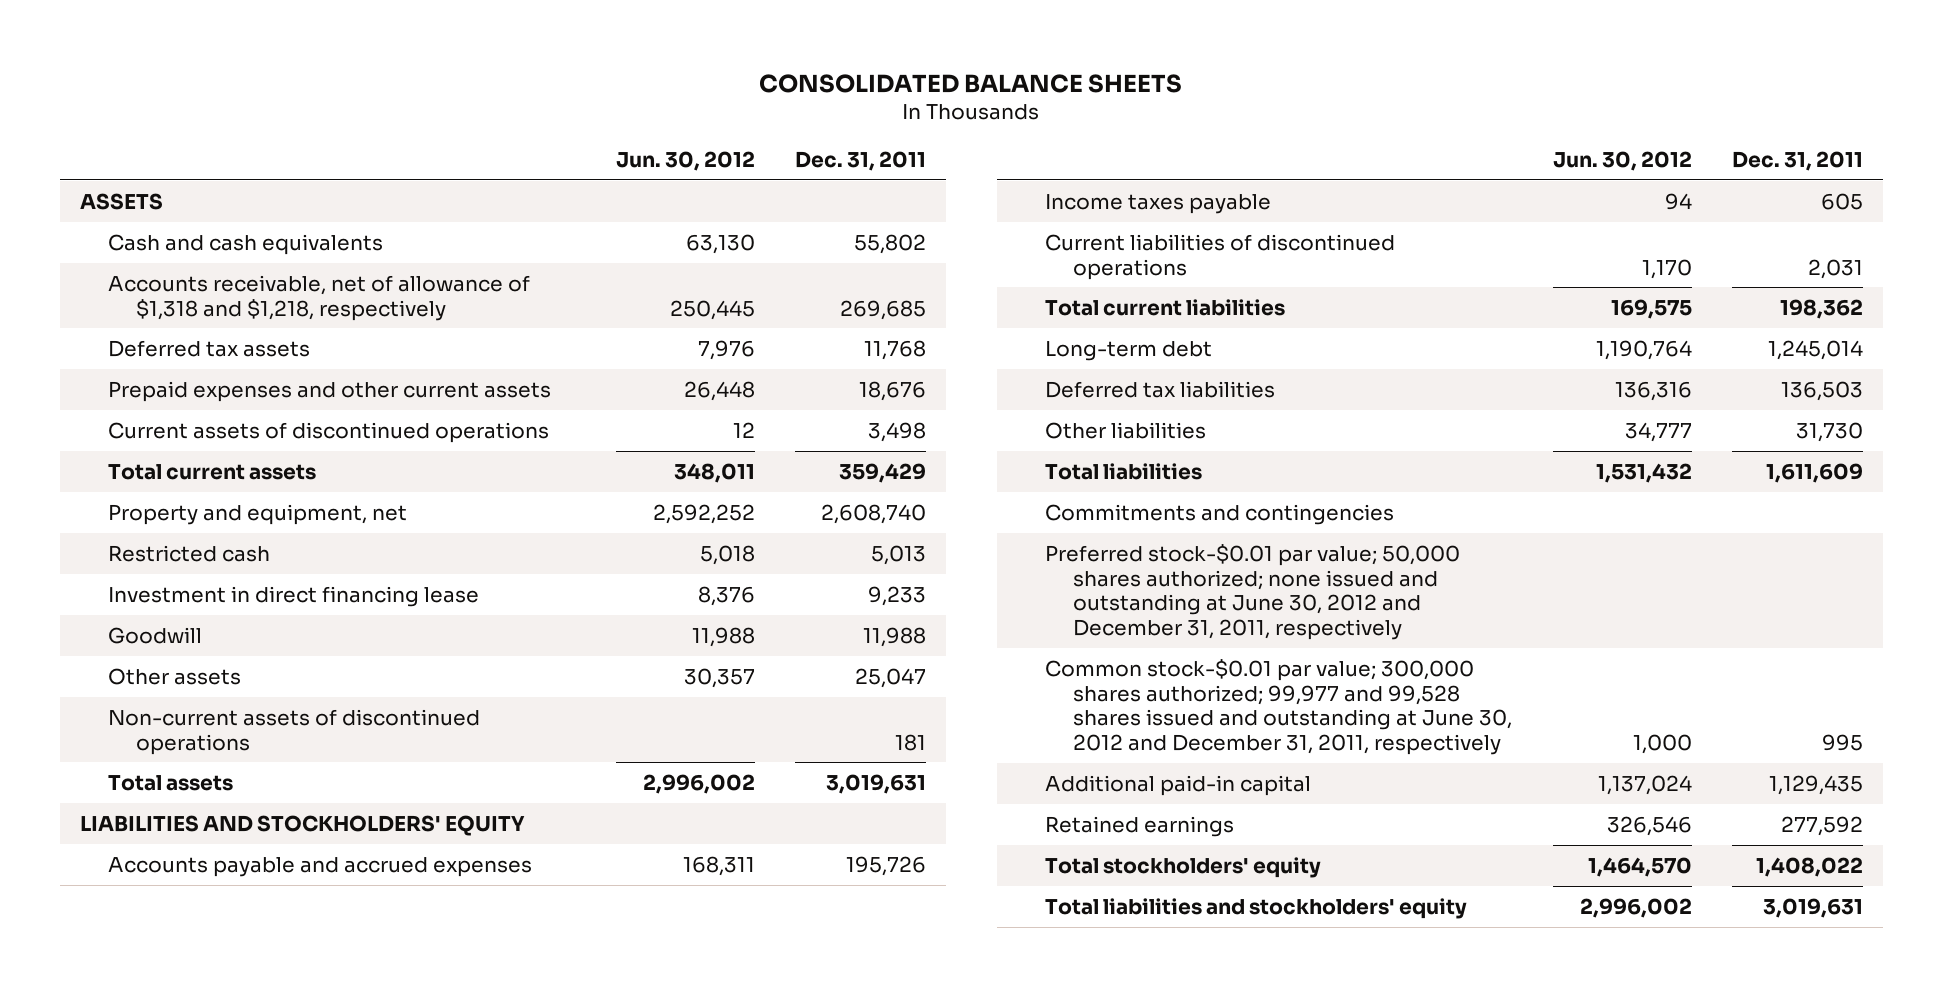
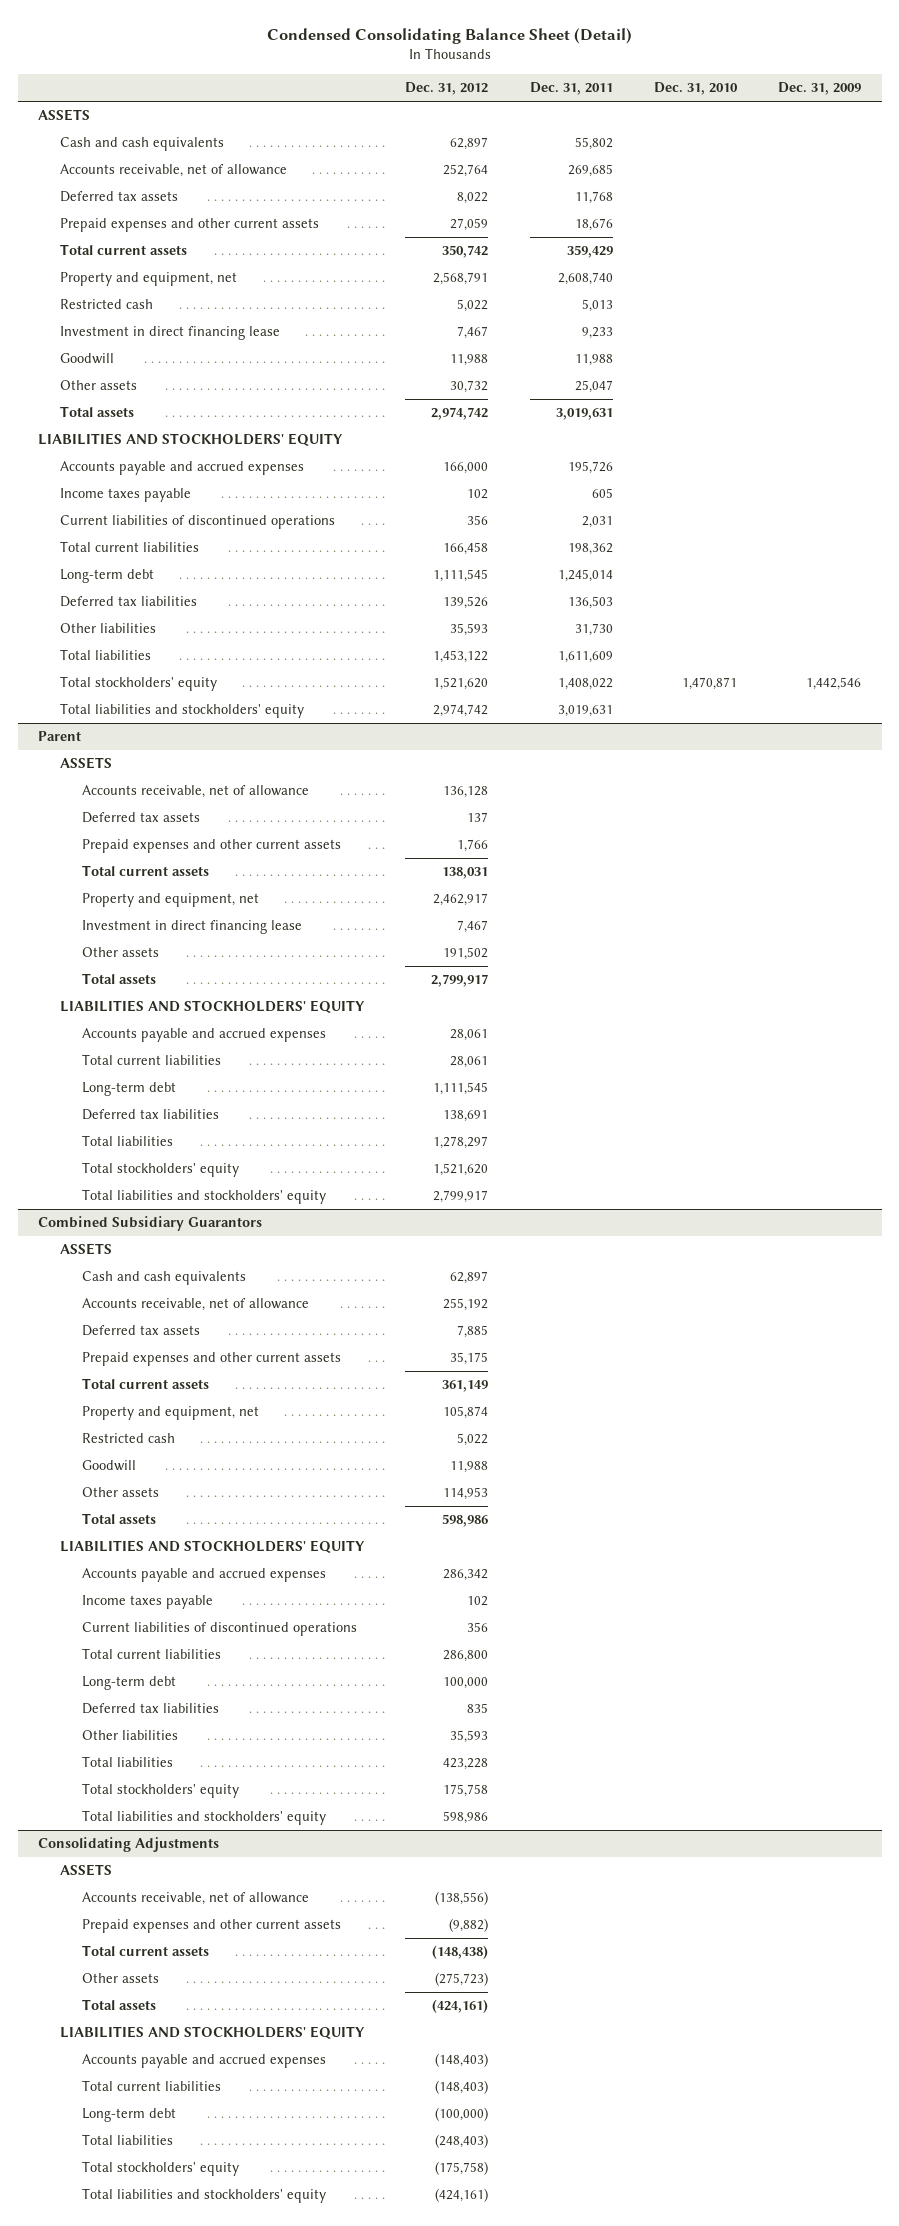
- CONSOLIDATED BALANCE SHEETS
+ Condensed Consolidating Balance Sheet (Detail)
- | Jun. 30, 2012 | Dec. 31, 2011
+ | Dec. 31, 2012 | Dec. 31, 2011 | Dec. 31, 2010 | Dec. 31, 2009
- Accounts receivable, net of allowance of $1,318 and $1,218, respectively | 250,445 | 269,685
+ Accounts receivable, net of allowance | 252,764 | 269,685 | |
- Current assets of discontinued operations | 12 | 3,498
- Non-current assets of discontinued operations | | 181
- Commitments and contingencies
- Preferred stock-$0.01 par value; 50,000 shares authorized; none issued and outstanding at June 30, 2012 and December 31, 2011, respectively
- Common stock-$0.01 par value; 300,000 shares authorized; 99,977 and 99,528 shares issued and outstanding at June 30, 2012 and December 31, 2011, respectively | 1,000 | 995
- Additional paid-in capital | 1,137,024 | 1,129,435
- Retained earnings | 326,546 | 277,592
+ Parent
+ ASSETS
+ Accounts receivable, net of allowance | 136,128 | | |
+ Deferred tax assets | 137 | | |
+ Prepaid expenses and other current assets | 1,766 | | |
+ Total current assets | 138,031 | | |
+ Property and equipment, net | 2,462,917 | | |
+ Investment in direct financing lease | 7,467 | | |
+ Other assets | 191,502 | | |
+ Total assets | 2,799,917 | | |
+ LIABILITIES AND STOCKHOLDERS' EQUITY
+ Accounts payable and accrued expenses | 28,061 | | |
+ Total current liabilities | 28,061 | | |
+ Long-term debt | 1,111,545 | | |
+ Deferred tax liabilities | 138,691 | | |
+ Total liabilities | 1,278,297 | | |
+ Total stockholders' equity | 1,521,620 | | |
+ Total liabilities and stockholders' equity | 2,799,917 | | |
+ Combined Subsidiary Guarantors
+ ASSETS
+ Cash and cash equivalents | 62,897 | | |
+ Accounts receivable, net of allowance | 255,192 | | |
+ Deferred tax assets | 7,885 | | |
+ Prepaid expenses and other current assets | 35,175 | | |
+ Total current assets | 361,149 | | |
+ Property and equipment, net | 105,874 | | |
+ Restricted cash | 5,022 | | |
+ Goodwill | 11,988 | | |
+ Other assets | 114,953 | | |
+ Total assets | 598,986 | | |
+ LIABILITIES AND STOCKHOLDERS' EQUITY
+ Accounts payable and accrued expenses | 286,342 | | |
+ Income taxes payable | 102 | | |
+ Current liabilities of discontinued operations | 356 | | |
+ Total current liabilities | 286,800 | | |
+ Long-term debt | 100,000 | | |
+ Deferred tax liabilities | 835 | | |
+ Other liabilities | 35,593 | | |
+ Total liabilities | 423,228 | | |
+ Total stockholders' equity | 175,758 | | |
+ Total liabilities and stockholders' equity | 598,986 | | |
+ Consolidating Adjustments
+ ASSETS
+ Accounts receivable, net of allowance | (138,556) | | |
+ Prepaid expenses and other current assets | (9,882) | | |
+ Total current assets | (148,438) | | |
+ Other assets | (275,723) | | |
+ Total assets | (424,161) | | |
+ LIABILITIES AND STOCKHOLDERS' EQUITY
+ Accounts payable and accrued expenses | (148,403) | | |
+ Total current liabilities | (148,403) | | |
+ Long-term debt | (100,000) | | |
+ Total liabilities | (248,403) | | |
+ Total stockholders' equity | (175,758) | | |
+ Total liabilities and stockholders' equity | (424,161) | | |

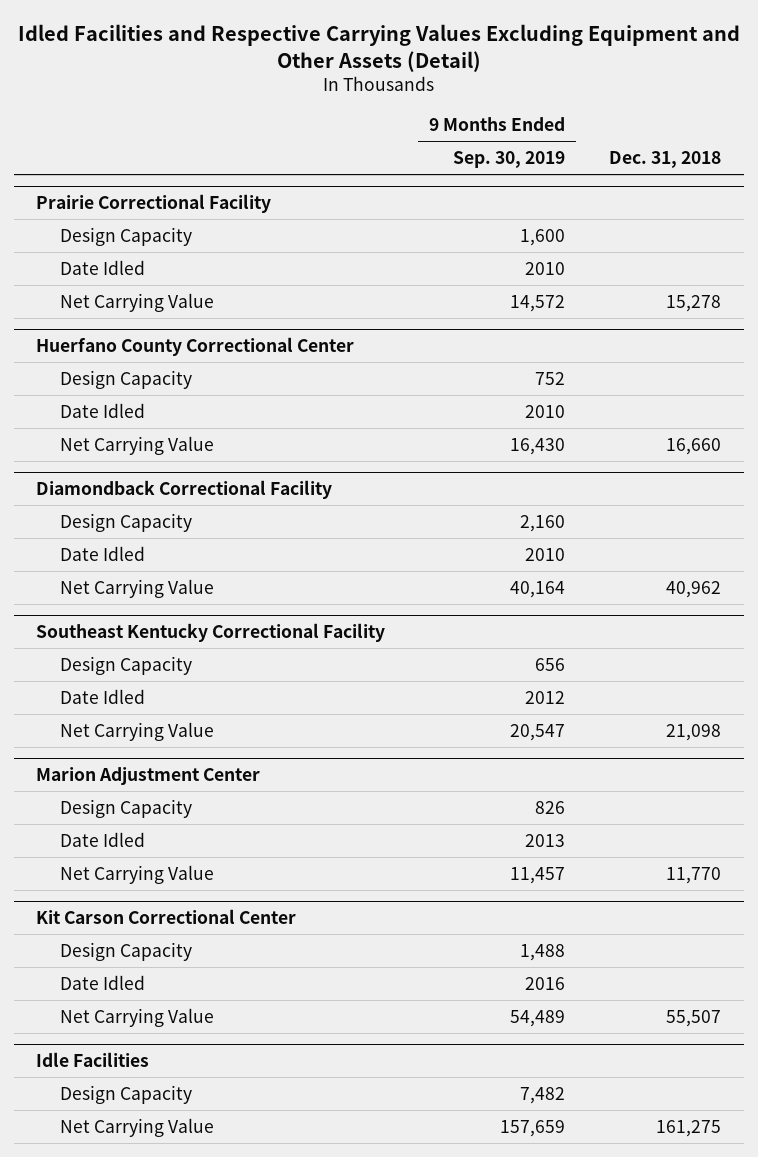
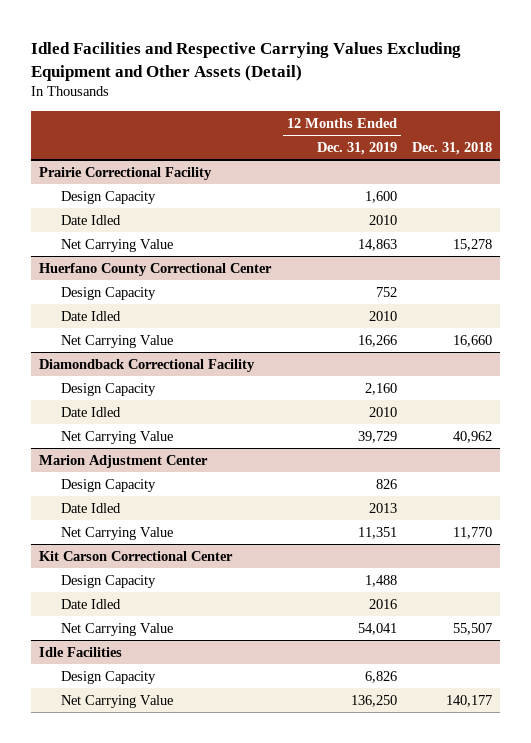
- | 9 Months Ended Sep. 30, 2019 | Dec. 31, 2018
+ | 12 Months Ended Dec. 31, 2019 | Dec. 31, 2018
- Southeast Kentucky Correctional Facility
- Design Capacity | 656 |
- Date Idled | 2012 |
- Net Carrying Value | 20,547 | 21,098
@ Idle Facilities
- Net Carrying Value | 157,659 | 161,275
+ Net Carrying Value | 136,250 | 140,177

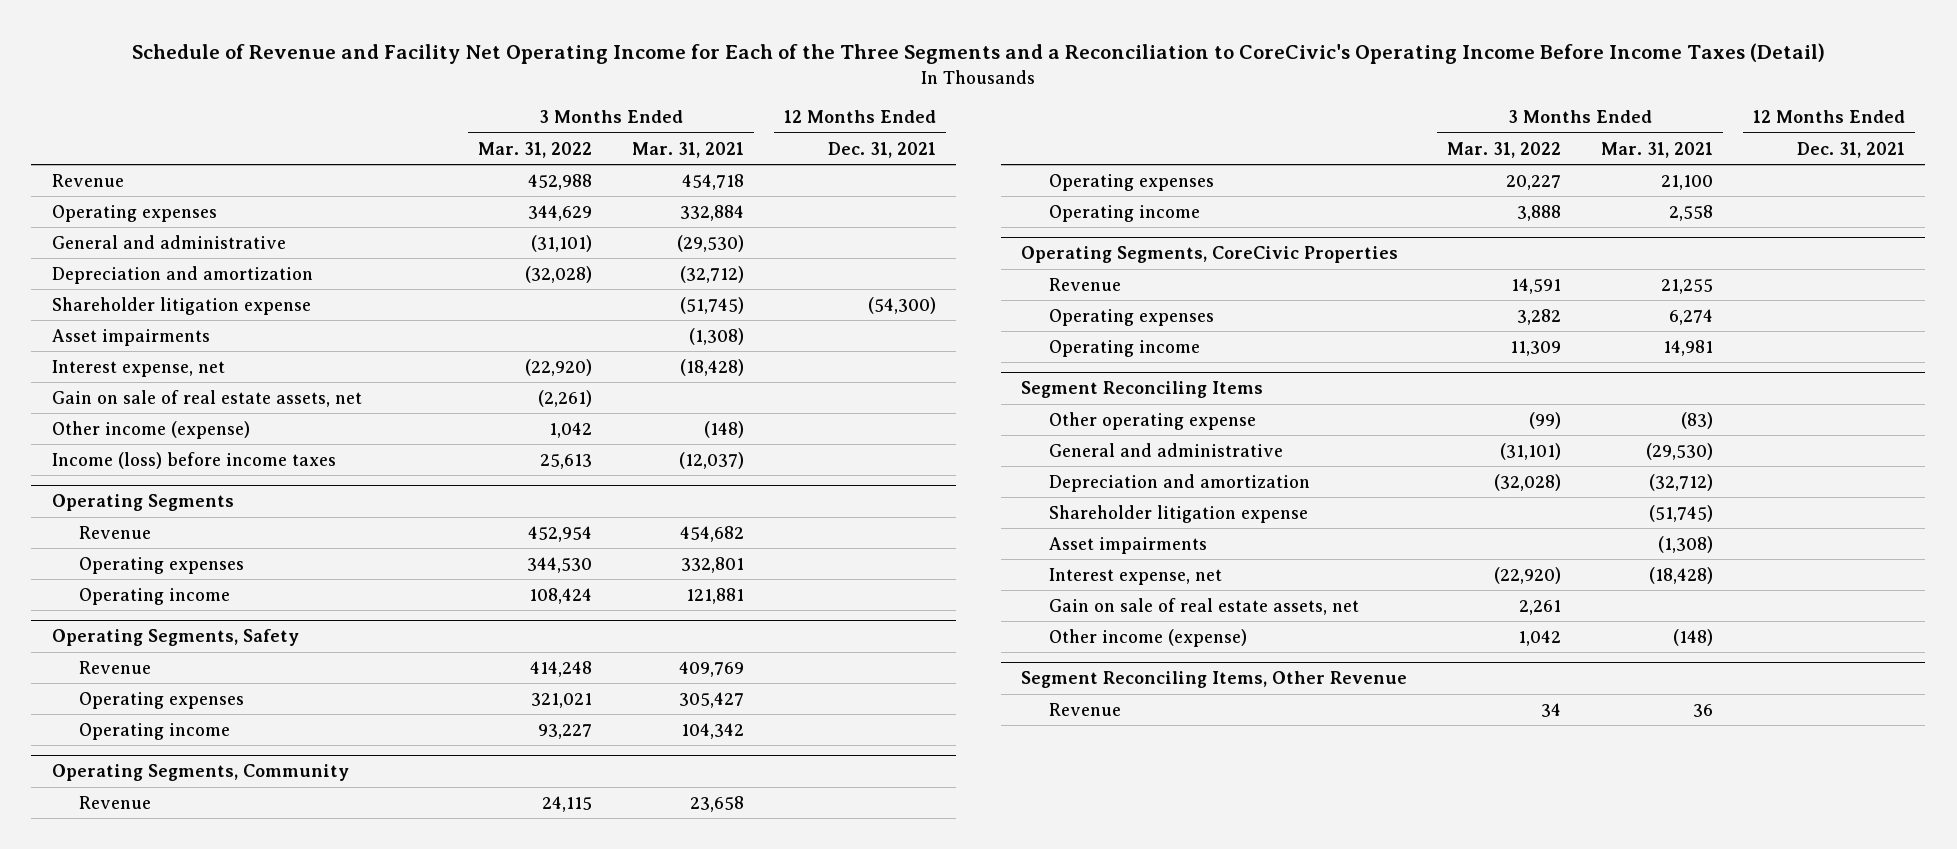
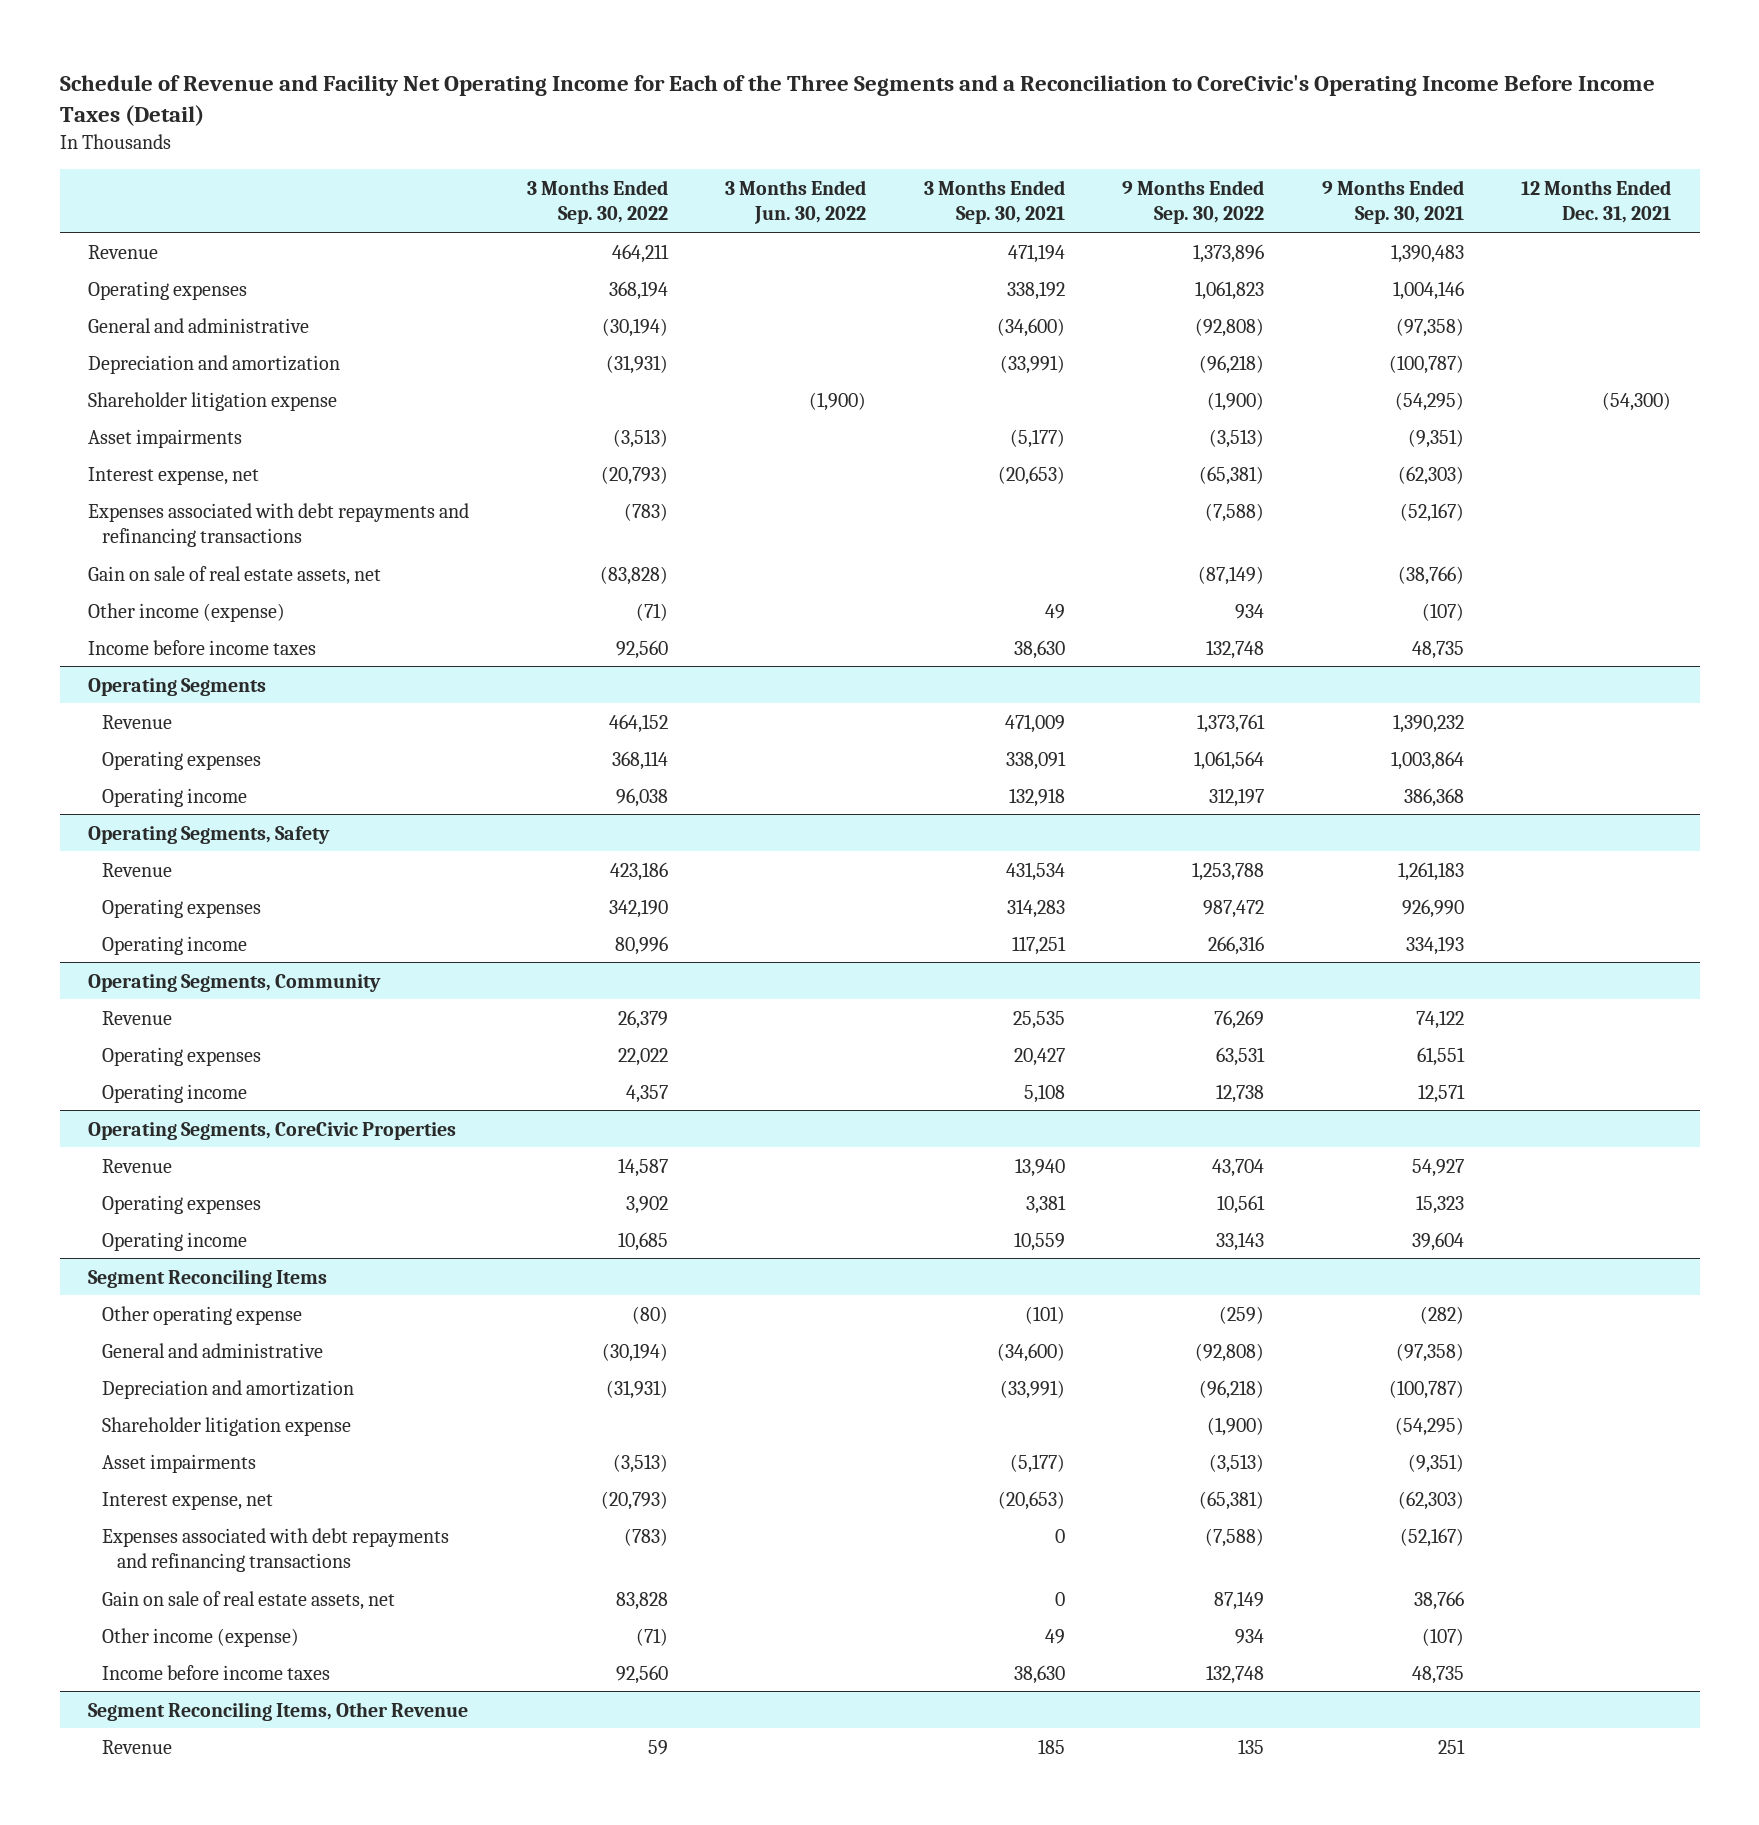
- | 3 Months Ended Mar. 31, 2022 | 3 Months Ended Mar. 31, 2021 | 12 Months Ended Dec. 31, 2021
+ | 3 Months Ended Sep. 30, 2022 | 3 Months Ended Jun. 30, 2022 | 3 Months Ended Sep. 30, 2021 | 9 Months Ended Sep. 30, 2022 | 9 Months Ended Sep. 30, 2021 | 12 Months Ended Dec. 31, 2021
+ Expenses associated with debt repayments and refinancing transactions | (783) | | | (7,588) | (52,167) |
- Income (loss) before income taxes | 25,613 | (12,037) |
+ Income before income taxes | 92,560 | | 38,630 | 132,748 | 48,735 |
@ Segment Reconciling Items
+ Expenses associated with debt repayments and refinancing transactions | (783) | | 0 | (7,588) | (52,167) |
+ Income before income taxes | 92,560 | | 38,630 | 132,748 | 48,735 |

